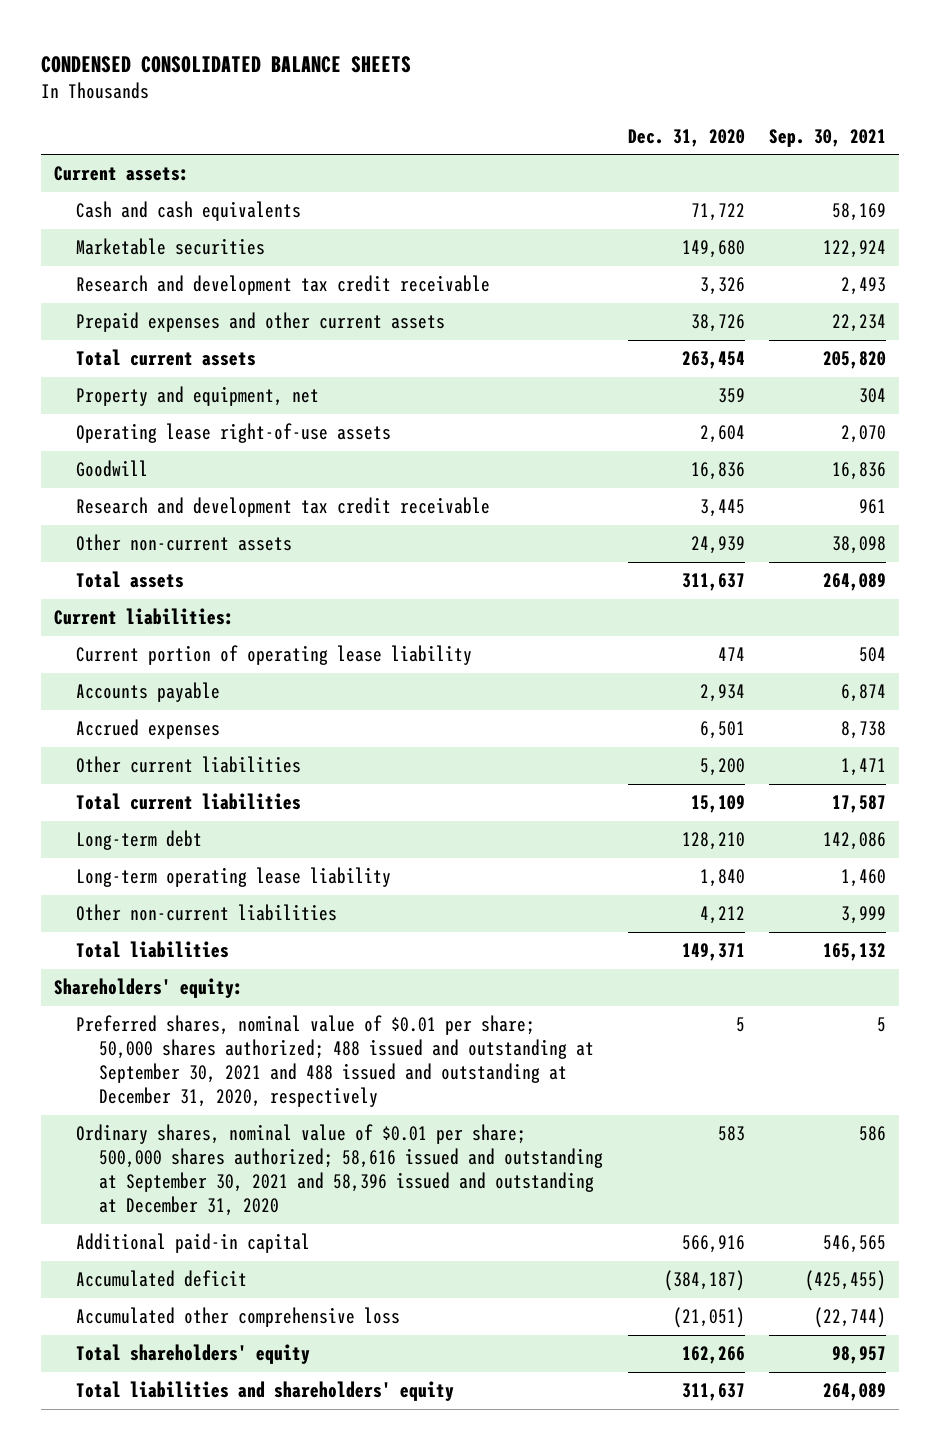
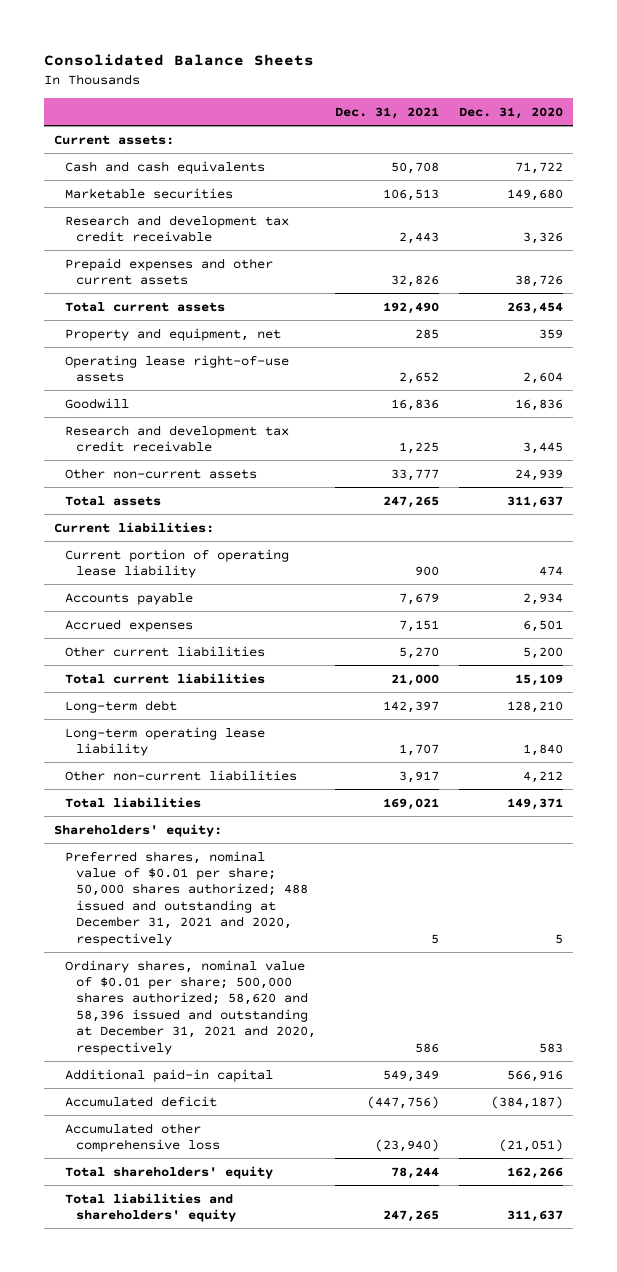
- CONDENSED CONSOLIDATED BALANCE SHEETS
+ Consolidated Balance Sheets
- | Dec. 31, 2020 | Sep. 30, 2021
+ | Dec. 31, 2021 | Dec. 31, 2020
- Preferred shares, nominal value of $0.01 per share; 50,000 shares authorized; 488 issued and outstanding at September 30, 2021 and 488 issued and outstanding at December 31, 2020, respectively | 5 | 5
- Ordinary shares, nominal value of $0.01 per share; 500,000 shares authorized; 58,616 issued and outstanding at September 30, 2021 and 58,396 issued and outstanding at December 31, 2020 | 583 | 586
+ Preferred shares, nominal value of $0.01 per share; 50,000 shares authorized; 488 issued and outstanding at December 31, 2021 and 2020, respectively | 5 | 5
+ Ordinary shares, nominal value of $0.01 per share; 500,000 shares authorized; 58,620 and 58,396 issued and outstanding at December 31, 2021 and 2020, respectively | 586 | 583

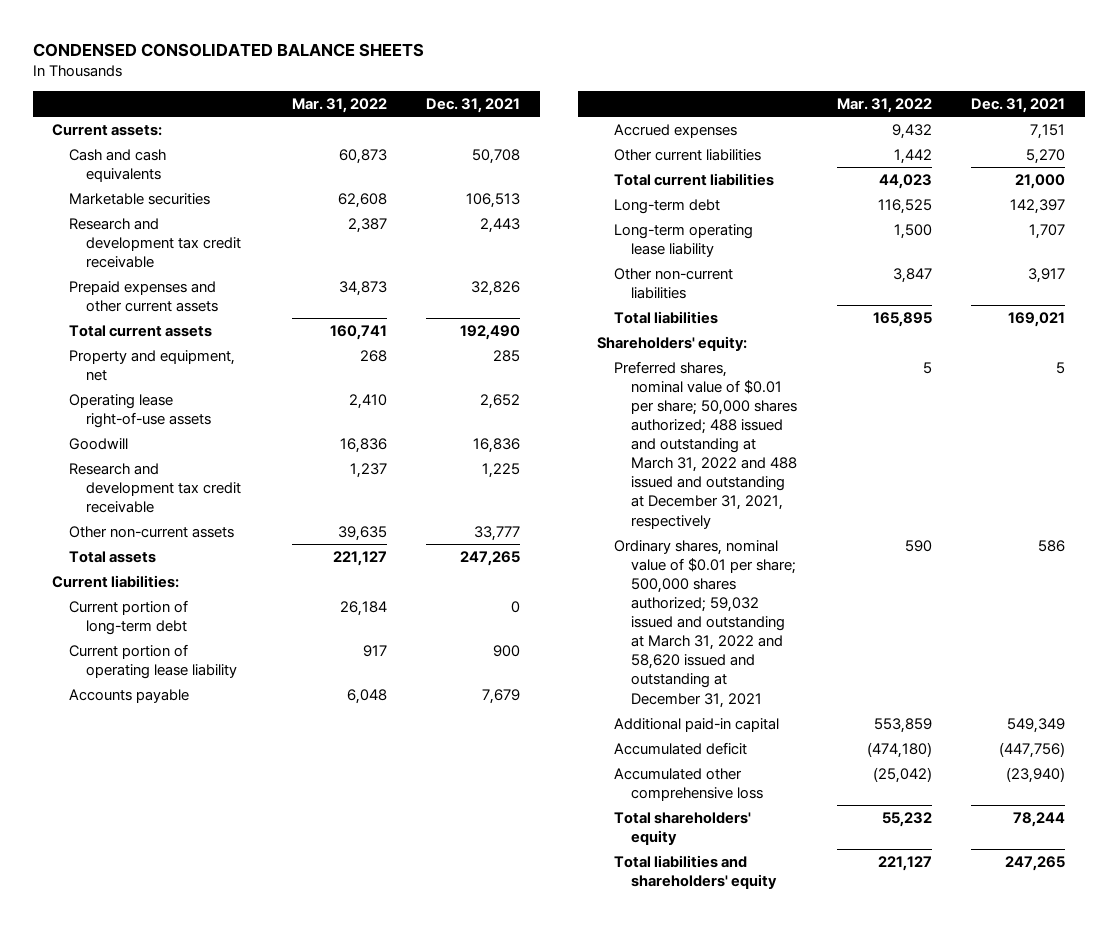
- Consolidated Balance Sheets
+ CONDENSED CONSOLIDATED BALANCE SHEETS
- | Dec. 31, 2021 | Dec. 31, 2020
+ | Mar. 31, 2022 | Dec. 31, 2021
+ Current portion of long-term debt | 26,184 | 0
- Preferred shares, nominal value of $0.01 per share; 50,000 shares authorized; 488 issued and outstanding at December 31, 2021 and 2020, respectively | 5 | 5
- Ordinary shares, nominal value of $0.01 per share; 500,000 shares authorized; 58,620 and 58,396 issued and outstanding at December 31, 2021 and 2020, respectively | 586 | 583
+ Preferred shares, nominal value of $0.01 per share; 50,000 shares authorized; 488 issued and outstanding at March 31, 2022 and 488 issued and outstanding at December 31, 2021, respectively | 5 | 5
+ Ordinary shares, nominal value of $0.01 per share; 500,000 shares authorized; 59,032 issued and outstanding at March 31, 2022 and 58,620 issued and outstanding at December 31, 2021 | 590 | 586

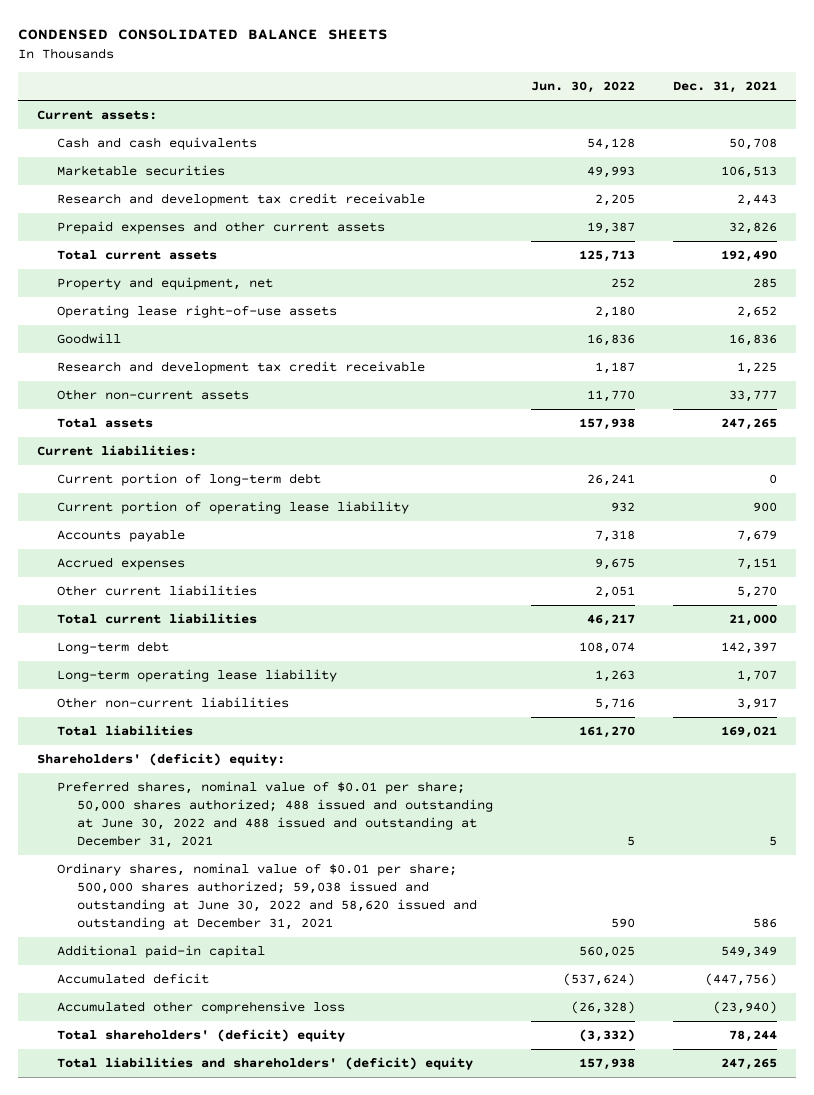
- | Mar. 31, 2022 | Dec. 31, 2021
+ | Jun. 30, 2022 | Dec. 31, 2021
- Shareholders' equity:
- Preferred shares, nominal value of $0.01 per share; 50,000 shares authorized; 488 issued and outstanding at March 31, 2022 and 488 issued and outstanding at December 31, 2021, respectively | 5 | 5
- Ordinary shares, nominal value of $0.01 per share; 500,000 shares authorized; 59,032 issued and outstanding at March 31, 2022 and 58,620 issued and outstanding at December 31, 2021 | 590 | 586
+ Shareholders' (deficit) equity:
+ Preferred shares, nominal value of $0.01 per share; 50,000 shares authorized; 488 issued and outstanding at June 30, 2022 and 488 issued and outstanding at December 31, 2021 | 5 | 5
+ Ordinary shares, nominal value of $0.01 per share; 500,000 shares authorized; 59,038 issued and outstanding at June 30, 2022 and 58,620 issued and outstanding at December 31, 2021 | 590 | 586
- Total shareholders' equity | 55,232 | 78,244
- Total liabilities and shareholders' equity | 221,127 | 247,265
+ Total shareholders' (deficit) equity | (3,332) | 78,244
+ Total liabilities and shareholders' (deficit) equity | 157,938 | 247,265

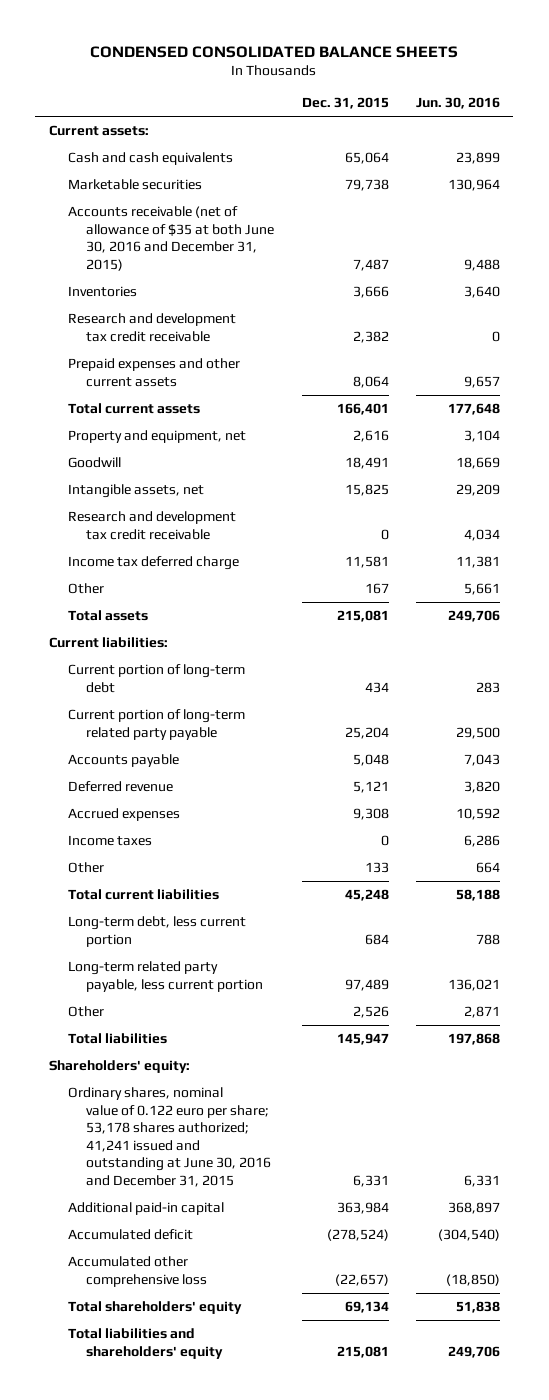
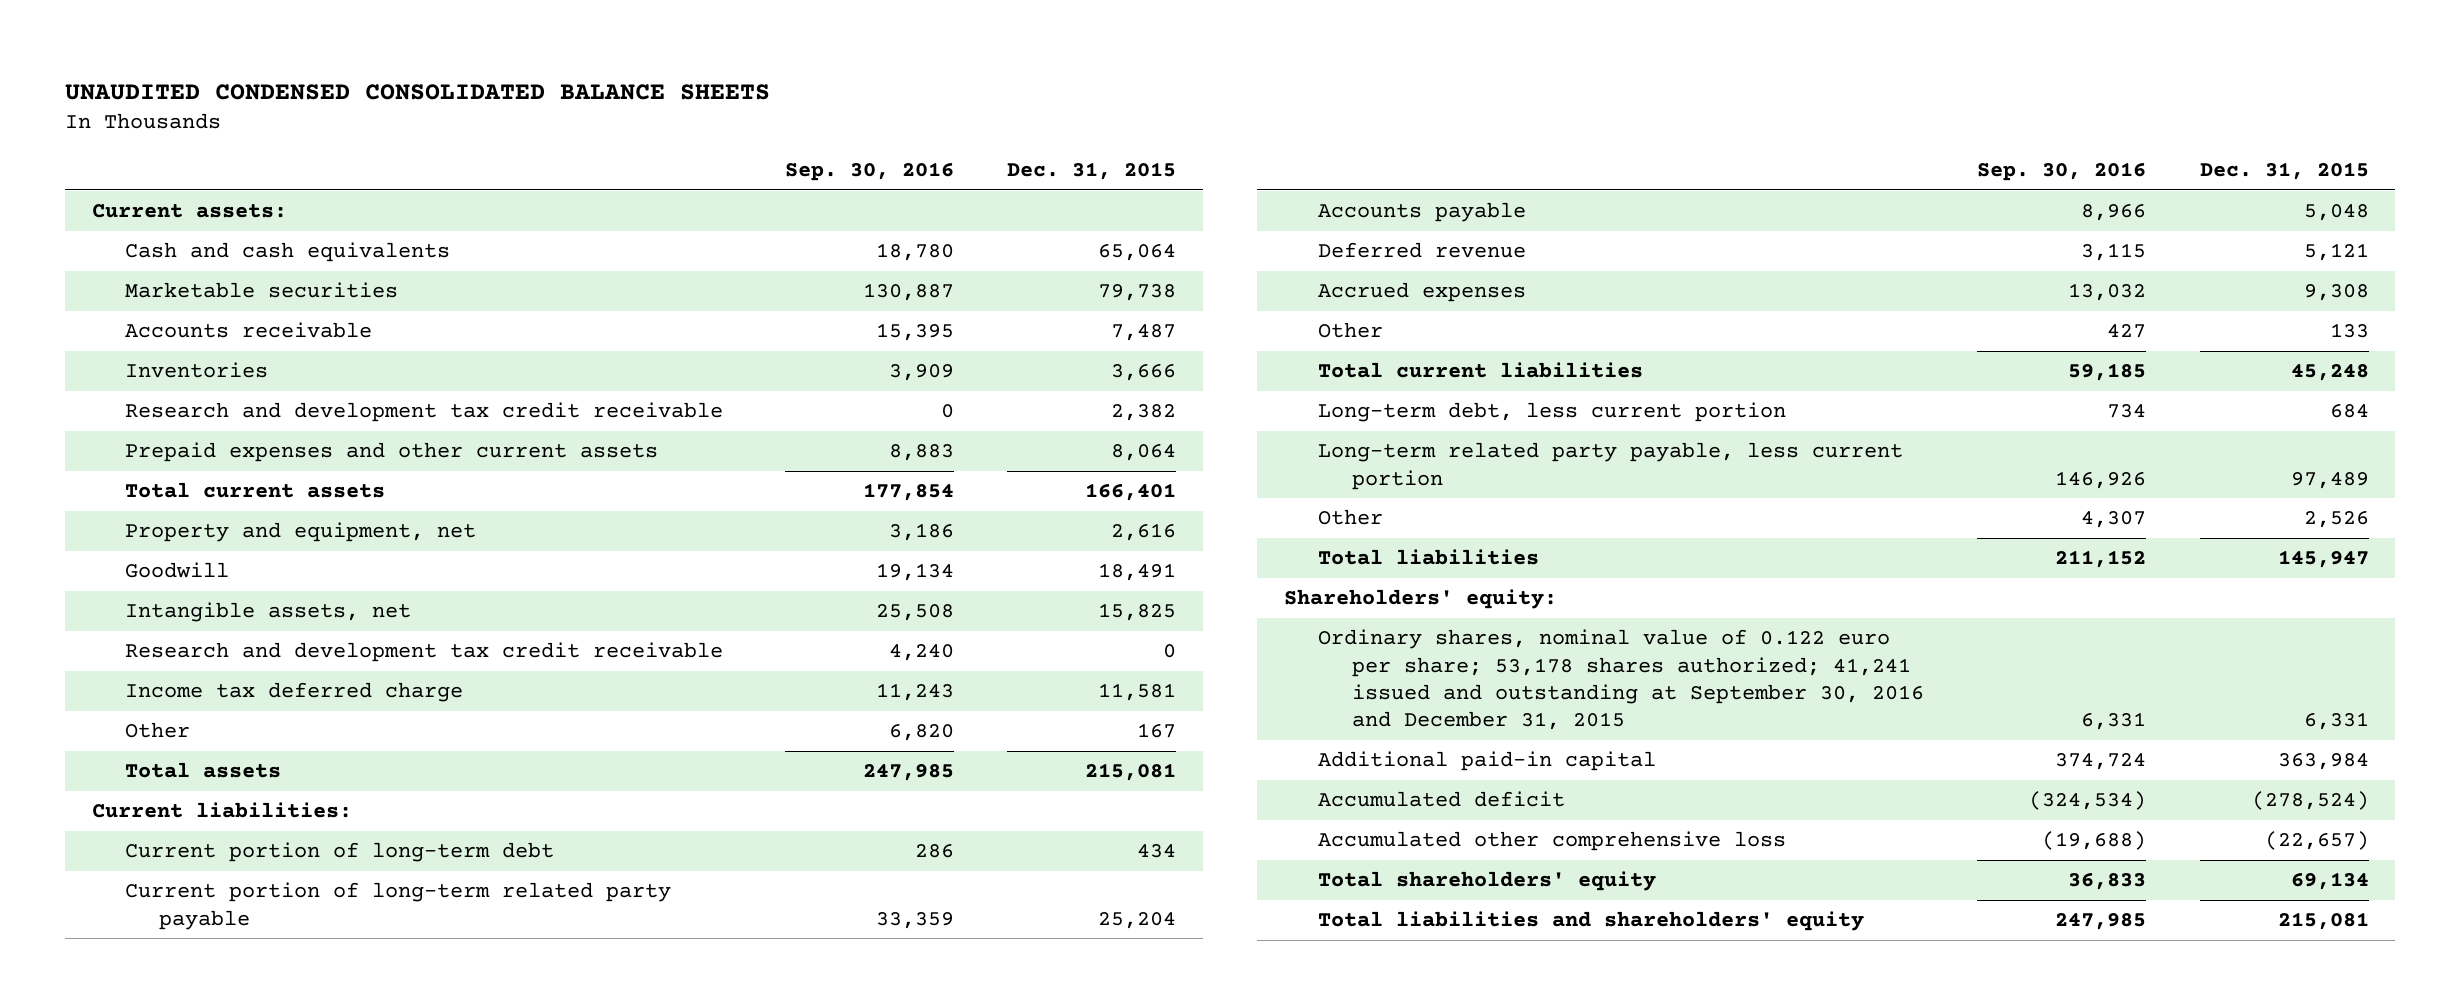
- CONDENSED CONSOLIDATED BALANCE SHEETS
+ UNAUDITED CONDENSED CONSOLIDATED BALANCE SHEETS
- | Dec. 31, 2015 | Jun. 30, 2016
+ | Sep. 30, 2016 | Dec. 31, 2015
- Accounts receivable (net of allowance of $35 at both June 30, 2016 and December 31, 2015) | 7,487 | 9,488
+ Accounts receivable | 15,395 | 7,487
- Income taxes | 0 | 6,286
- Ordinary shares, nominal value of 0.122 euro per share; 53,178 shares authorized; 41,241 issued and outstanding at June 30, 2016 and December 31, 2015 | 6,331 | 6,331
+ Ordinary shares, nominal value of 0.122 euro per share; 53,178 shares authorized; 41,241 issued and outstanding at September 30, 2016 and December 31, 2015 | 6,331 | 6,331

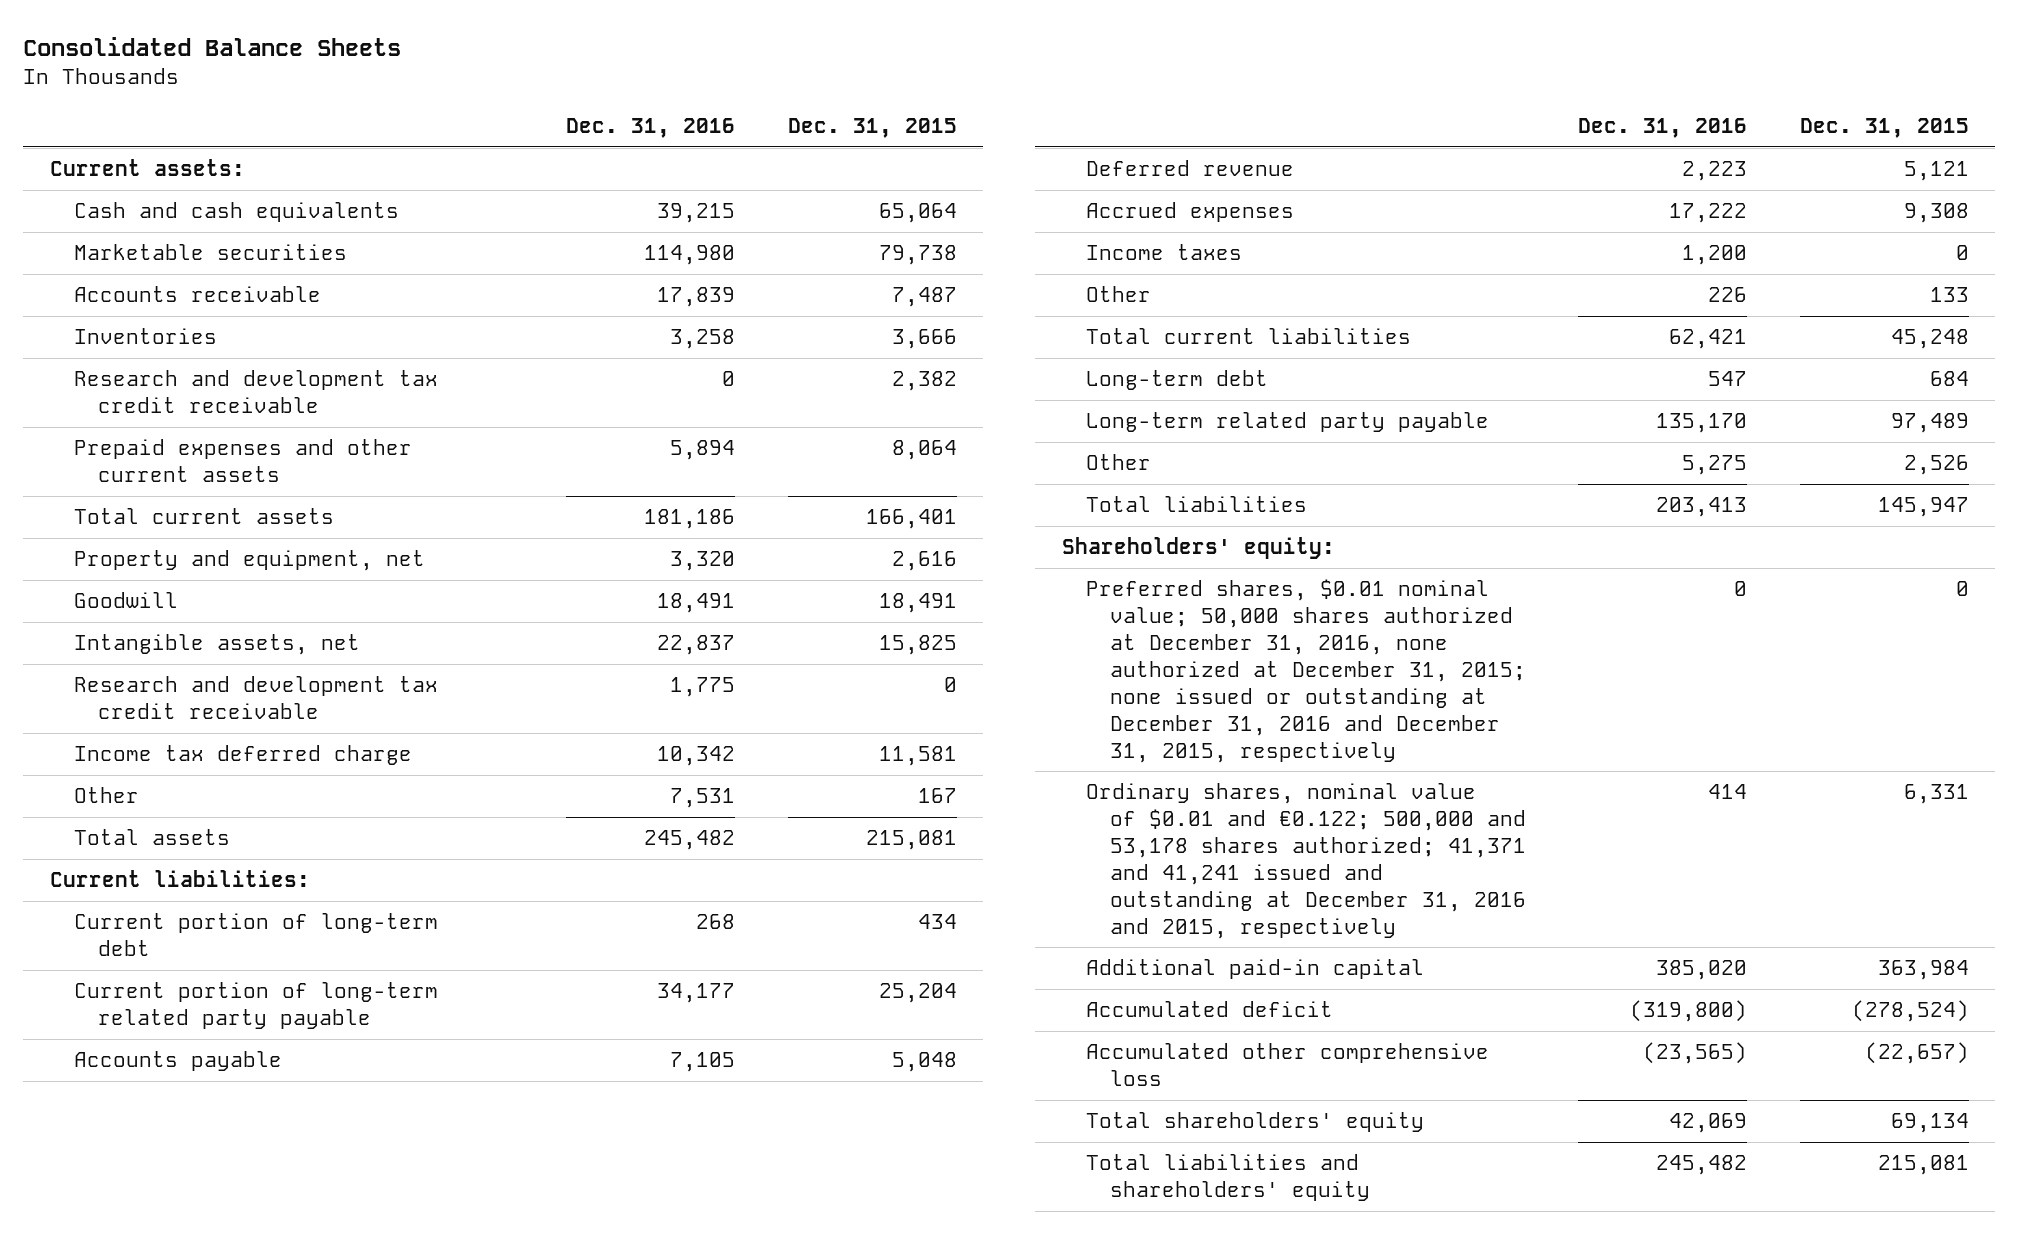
- UNAUDITED CONDENSED CONSOLIDATED BALANCE SHEETS
+ Consolidated Balance Sheets
- | Sep. 30, 2016 | Dec. 31, 2015
+ | Dec. 31, 2016 | Dec. 31, 2015
+ Income taxes | 1,200 | 0
- Long-term debt, less current portion | 734 | 684
- Long-term related party payable, less current portion | 146,926 | 97,489
+ Long-term debt | 547 | 684
+ Long-term related party payable | 135,170 | 97,489
- Ordinary shares, nominal value of 0.122 euro per share; 53,178 shares authorized; 41,241 issued and outstanding at September 30, 2016 and December 31, 2015 | 6,331 | 6,331
+ Preferred shares, $0.01 nominal value; 50,000 shares authorized at December 31, 2016, none authorized at December 31, 2015; none issued or outstanding at December 31, 2016 and December 31, 2015, respectively | 0 | 0
+ Ordinary shares, nominal value of $0.01 and €0.122; 500,000 and 53,178 shares authorized; 41,371 and 41,241 issued and outstanding at December 31, 2016 and 2015, respectively | 414 | 6,331

